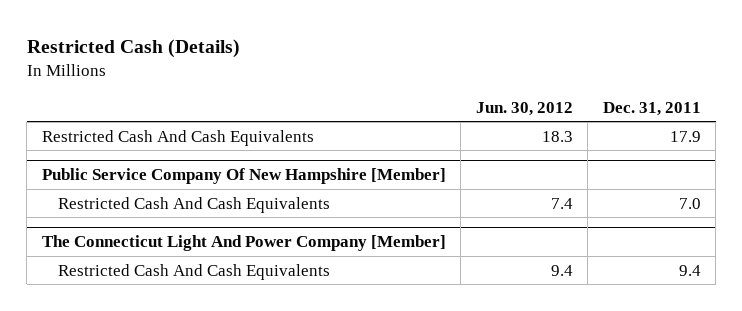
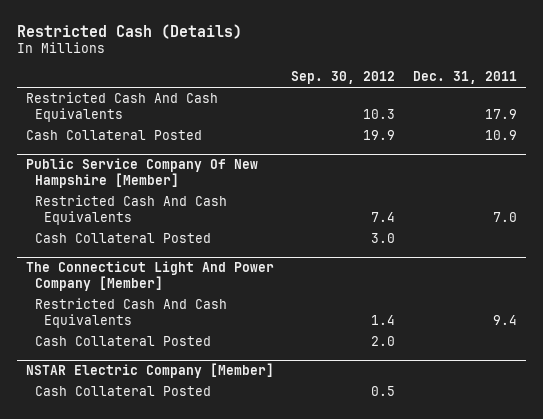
- | Jun. 30, 2012 | Dec. 31, 2011
+ | Sep. 30, 2012 | Dec. 31, 2011
+ Cash Collateral Posted | 19.9 | 10.9
@ Public Service Company Of New Hampshire [Member]
+ Cash Collateral Posted | 3.0 |
@ The Connecticut Light And Power Company [Member]
+ Cash Collateral Posted | 2.0 |
+ NSTAR Electric Company [Member]
+ Cash Collateral Posted | 0.5 |

